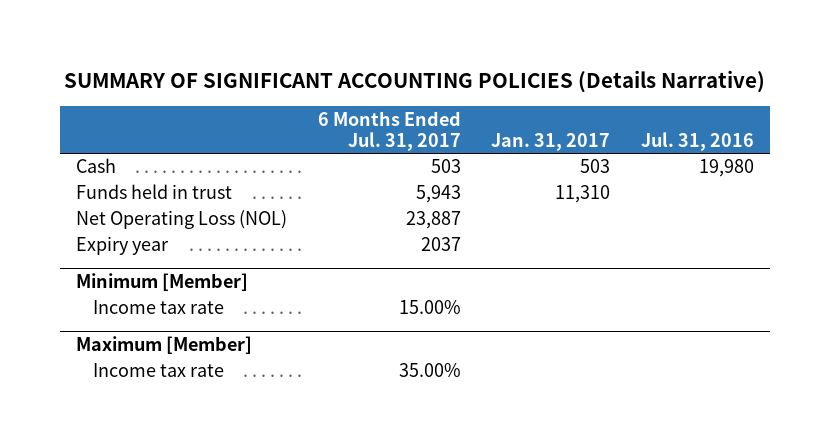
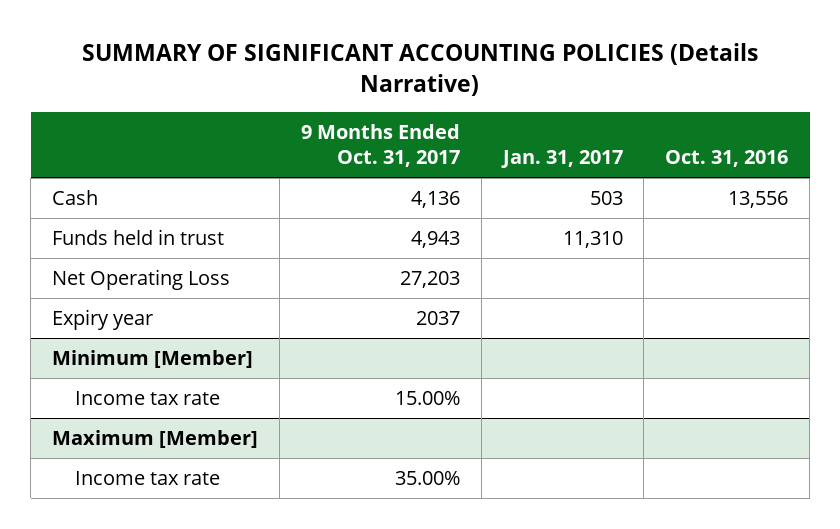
- | 6 Months Ended Jul. 31, 2017 | Jan. 31, 2017 | Jul. 31, 2016
+ | 9 Months Ended Oct. 31, 2017 | Jan. 31, 2017 | Oct. 31, 2016
- Net Operating Loss (NOL) | 23,887 | |
+ Net Operating Loss | 27,203 | |

